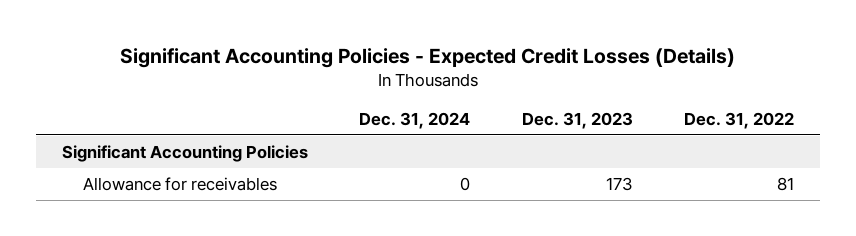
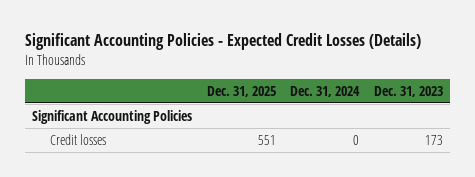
- | Dec. 31, 2024 | Dec. 31, 2023 | Dec. 31, 2022
+ | Dec. 31, 2025 | Dec. 31, 2024 | Dec. 31, 2023
- Allowance for receivables | 0 | 173 | 81
+ Credit losses | 551 | 0 | 173

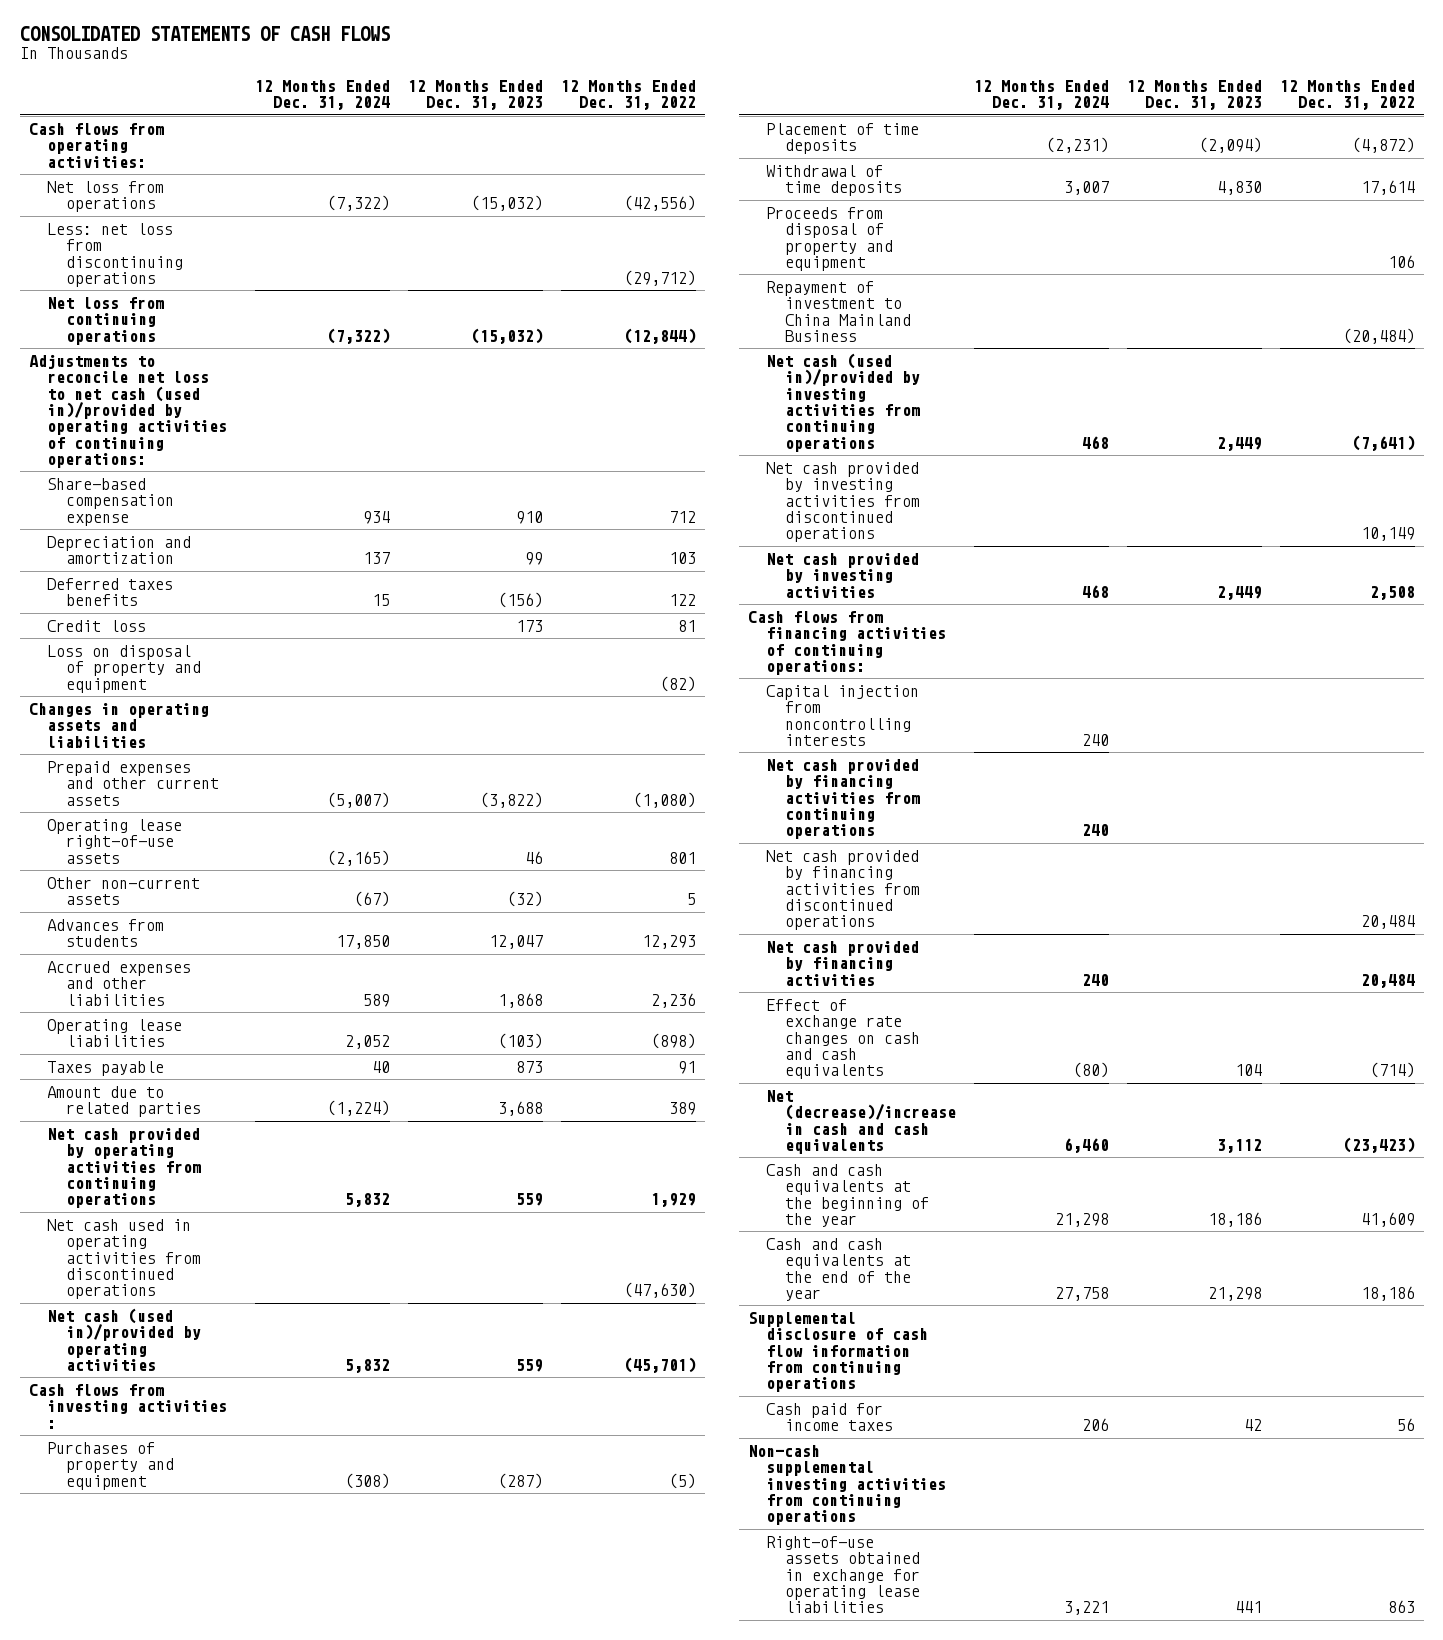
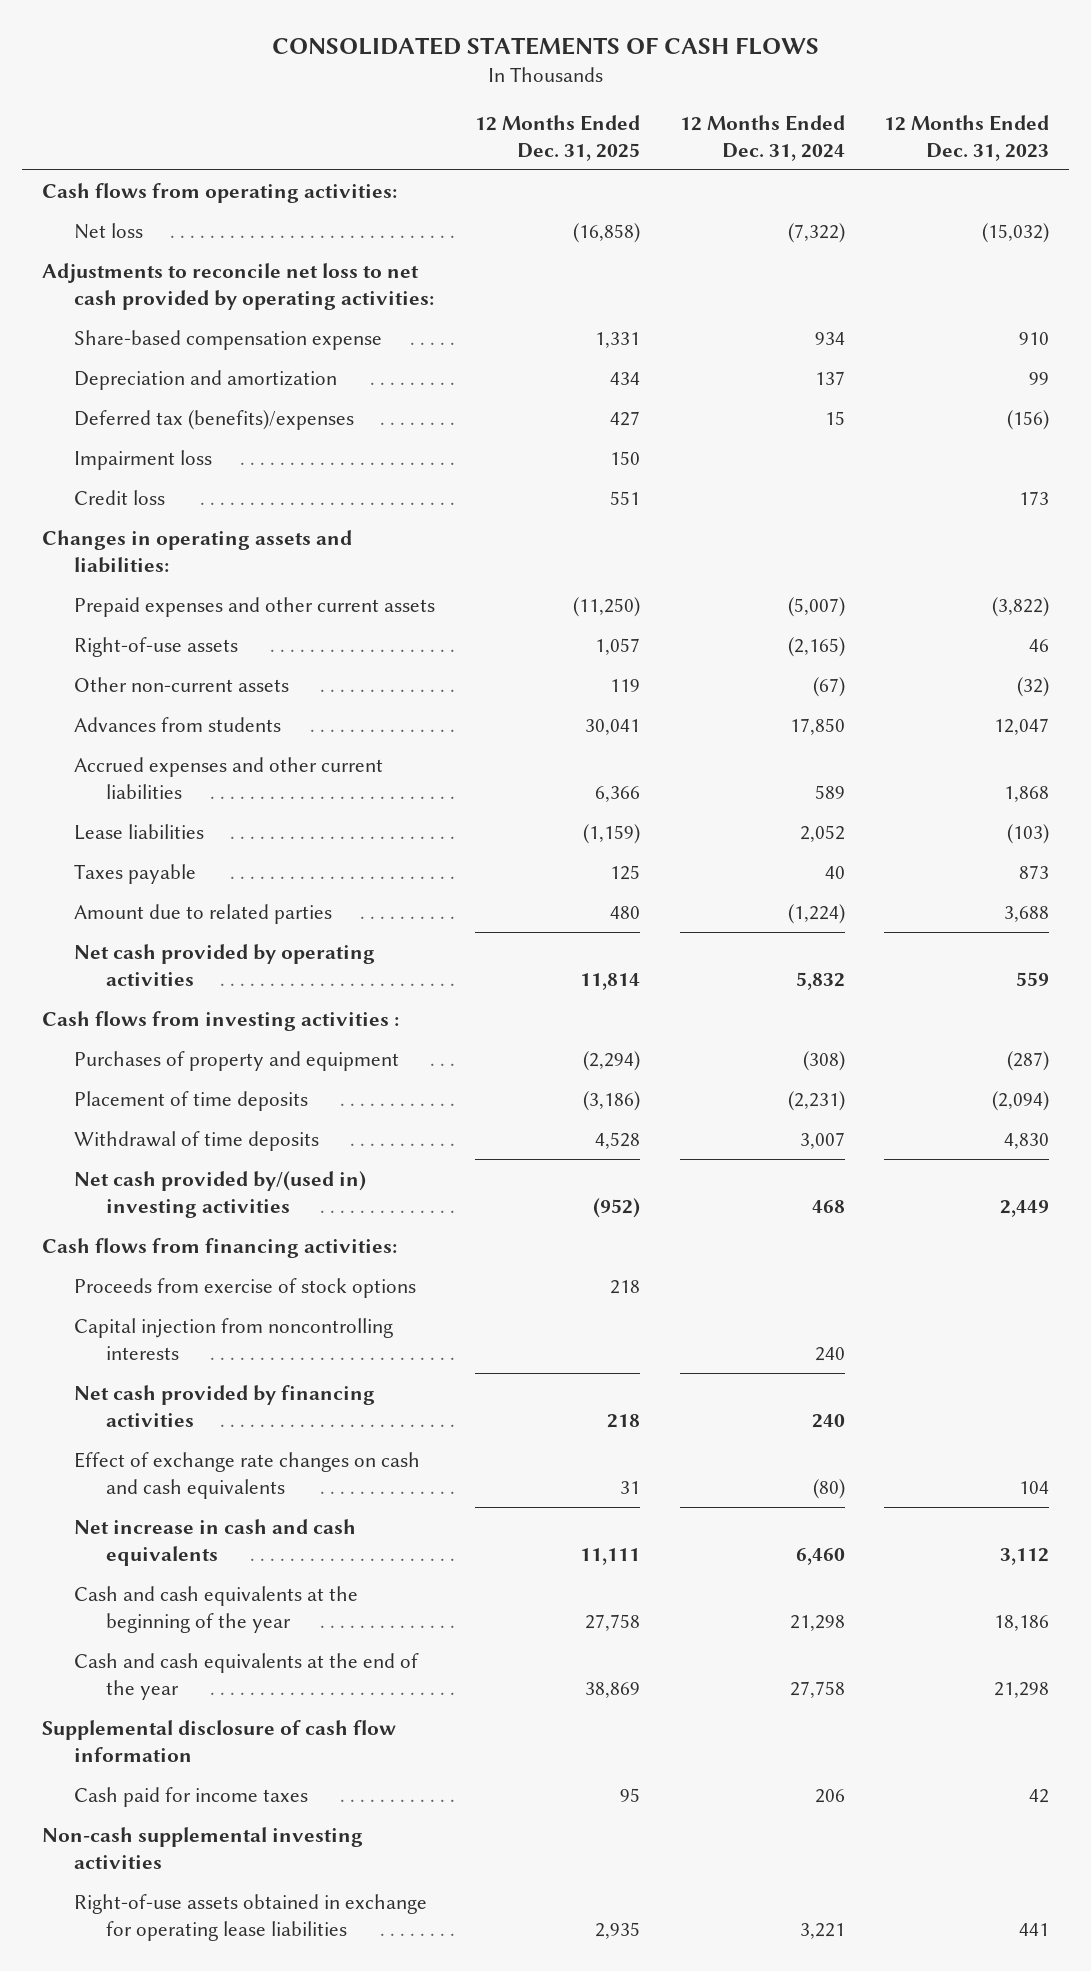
- | 12 Months Ended Dec. 31, 2024 | 12 Months Ended Dec. 31, 2023 | 12 Months Ended Dec. 31, 2022
+ | 12 Months Ended Dec. 31, 2025 | 12 Months Ended Dec. 31, 2024 | 12 Months Ended Dec. 31, 2023
- Net loss from operations | (7,322) | (15,032) | (42,556)
- Less: net loss from discontinuing operations | | | (29,712)
- Net loss from continuing operations | (7,322) | (15,032) | (12,844)
- Adjustments to reconcile net loss to net cash (used in)/provided by operating activities of continuing operations:
+ Net loss | (16,858) | (7,322) | (15,032)
+ Adjustments to reconcile net loss to net cash provided by operating activities:
- Deferred taxes benefits | 15 | (156) | 122
+ Deferred tax (benefits)/expenses | 427 | 15 | (156)
+ Impairment loss | 150 | |
- Loss on disposal of property and equipment | | | (82)
- Changes in operating assets and liabilities
+ Changes in operating assets and liabilities:
- Operating lease right-of-use assets | (2,165) | 46 | 801
+ Right-of-use assets | 1,057 | (2,165) | 46
- Accrued expenses and other liabilities | 589 | 1,868 | 2,236
- Operating lease liabilities | 2,052 | (103) | (898)
+ Accrued expenses and other current liabilities | 6,366 | 589 | 1,868
+ Lease liabilities | (1,159) | 2,052 | (103)
- Net cash provided by operating activities from continuing operations | 5,832 | 559 | 1,929
- Net cash used in operating activities from discontinued operations | | | (47,630)
- Net cash (used in)/provided by operating activities | 5,832 | 559 | (45,701)
+ Net cash provided by operating activities | 11,814 | 5,832 | 559
- Proceeds from disposal of property and equipment | | | 106
- Repayment of investment to China Mainland Business | | | (20,484)
- Net cash (used in)/provided by investing activities from continuing operations | 468 | 2,449 | (7,641)
- Net cash provided by investing activities from discontinued operations | | | 10,149
- Net cash provided by investing activities | 468 | 2,449 | 2,508
- Cash flows from financing activities of continuing operations:
+ Net cash provided by/(used in) investing activities | (952) | 468 | 2,449
+ Cash flows from financing activities:
+ Proceeds from exercise of stock options | 218 | |
- Net cash provided by financing activities from continuing operations | 240 | |
- Net cash provided by financing activities from discontinued operations | | | 20,484
- Net (decrease)/increase in cash and cash equivalents | 6,460 | 3,112 | (23,423)
+ Net increase in cash and cash equivalents | 11,111 | 6,460 | 3,112
- Supplemental disclosure of cash flow information from continuing operations
+ Supplemental disclosure of cash flow information
- Non-cash supplemental investing activities from continuing operations
+ Non-cash supplemental investing activities

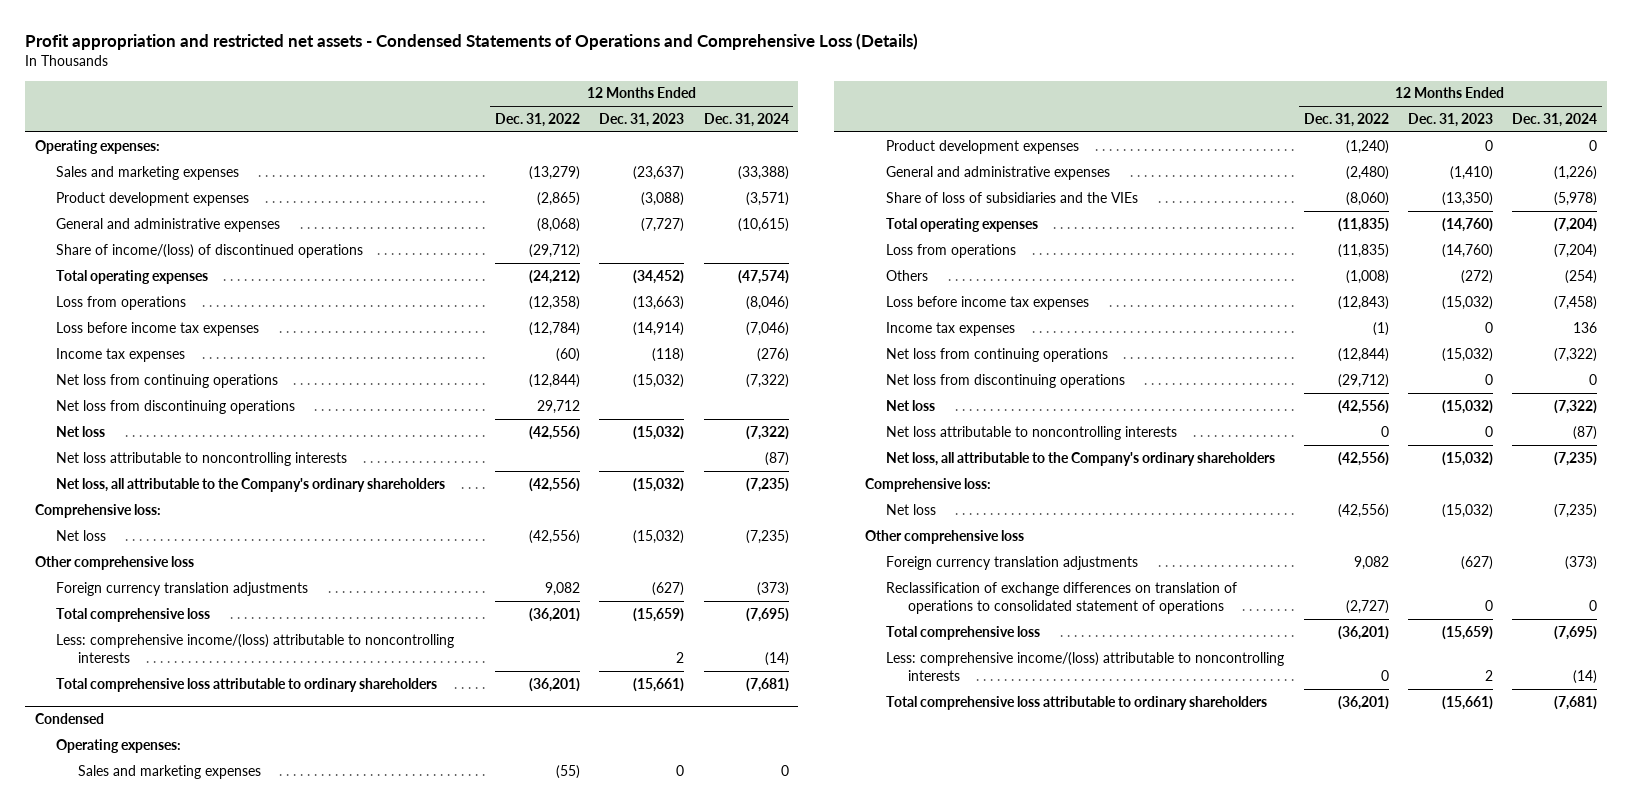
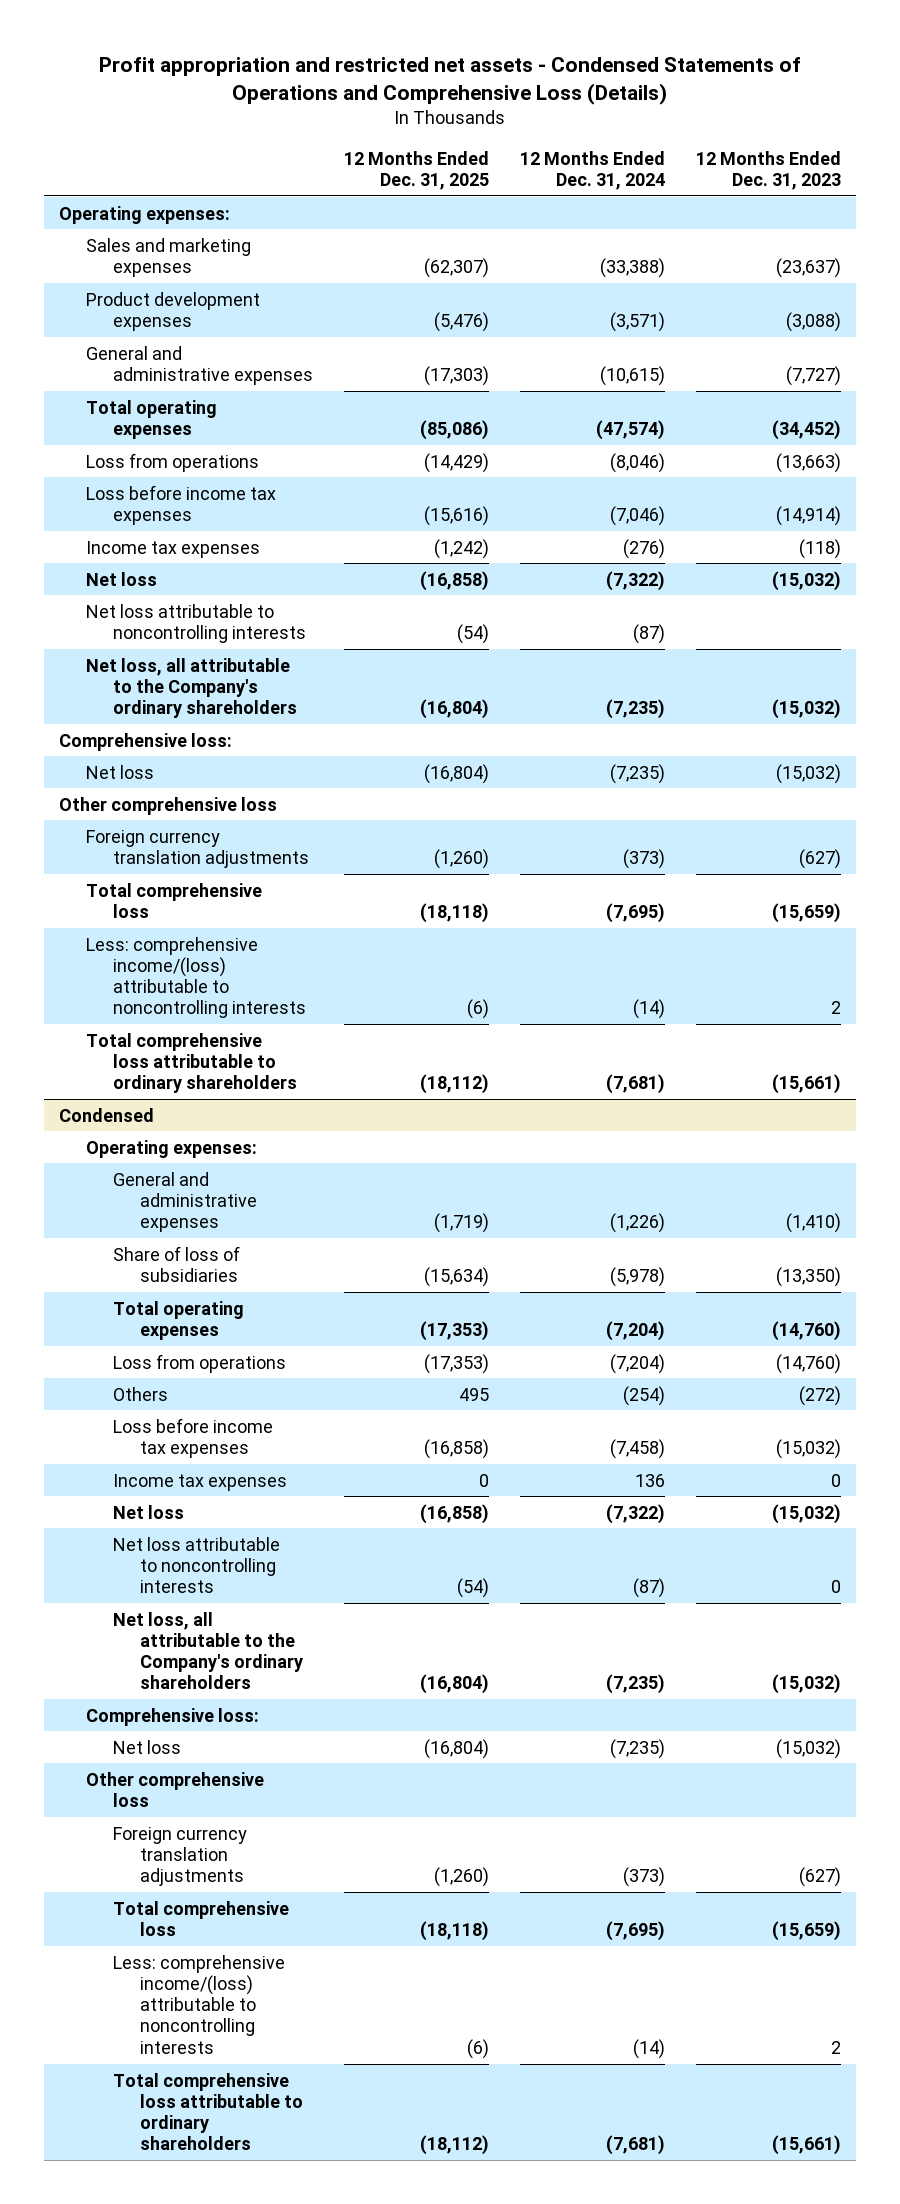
- | 12 Months Ended Dec. 31, 2022 | 12 Months Ended Dec. 31, 2023 | 12 Months Ended Dec. 31, 2024
+ | 12 Months Ended Dec. 31, 2025 | 12 Months Ended Dec. 31, 2024 | 12 Months Ended Dec. 31, 2023
- Share of income/(loss) of discontinued operations | (29,712) | |
- Net loss from continuing operations | (12,844) | (15,032) | (7,322)
- Net loss from discontinuing operations | 29,712 | |
@ Condensed
- Sales and marketing expenses | (55) | 0 | 0
- Product development expenses | (1,240) | 0 | 0
- Share of loss of subsidiaries and the VIEs | (8,060) | (13,350) | (5,978)
+ Share of loss of subsidiaries | (15,634) | (5,978) | (13,350)
- Net loss from continuing operations | (12,844) | (15,032) | (7,322)
- Net loss from discontinuing operations | (29,712) | 0 | 0
- Reclassification of exchange differences on translation of operations to consolidated statement of operations | (2,727) | 0 | 0

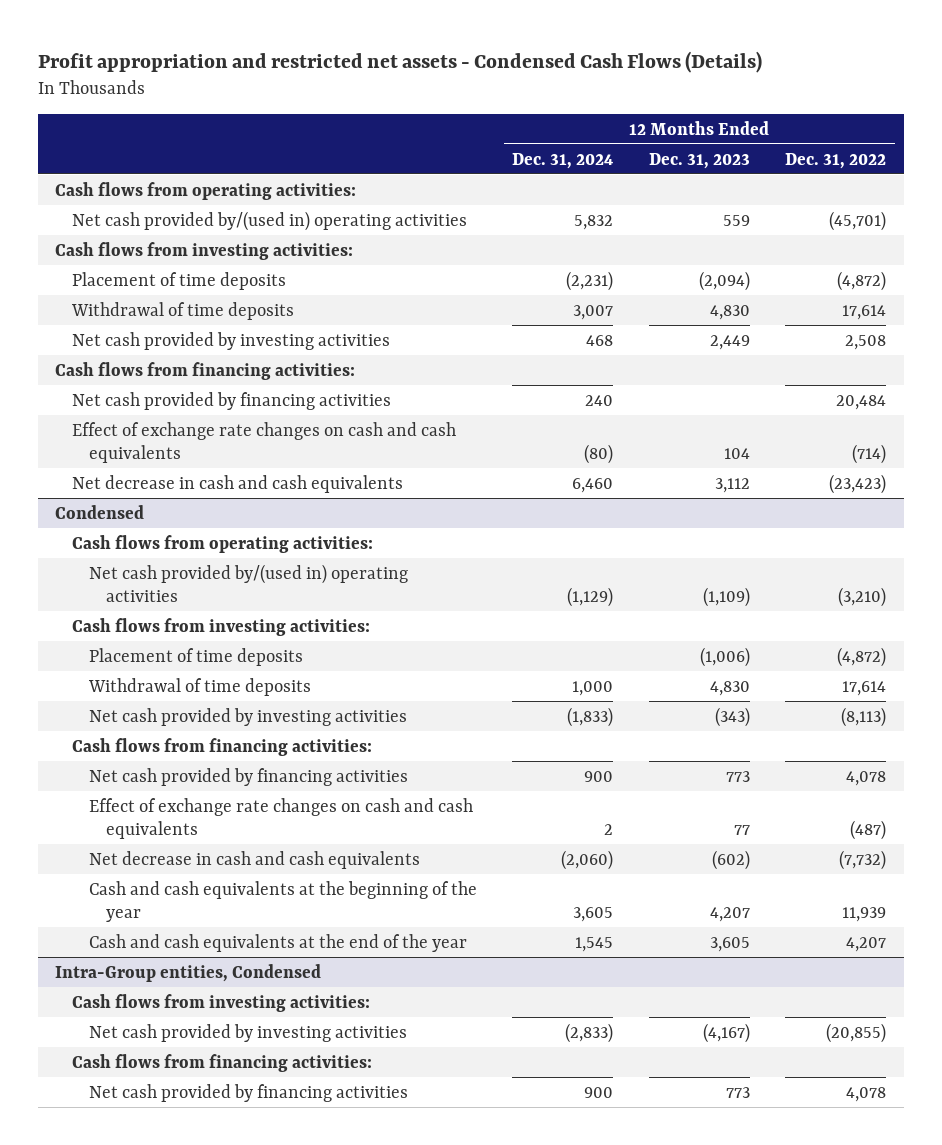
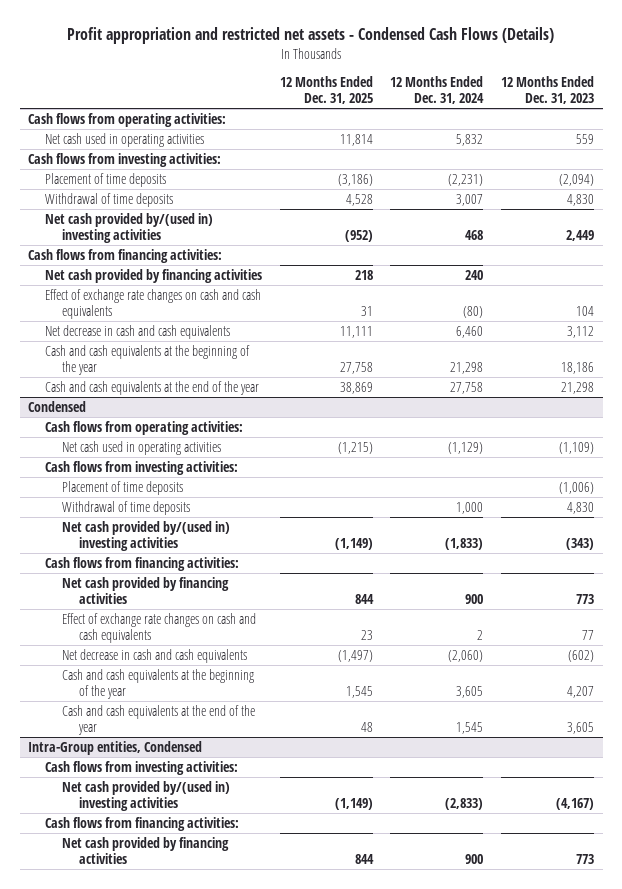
- | 12 Months Ended Dec. 31, 2024 | 12 Months Ended Dec. 31, 2023 | 12 Months Ended Dec. 31, 2022
+ | 12 Months Ended Dec. 31, 2025 | 12 Months Ended Dec. 31, 2024 | 12 Months Ended Dec. 31, 2023
- Net cash provided by/(used in) operating activities | 5,832 | 559 | (45,701)
+ Net cash used in operating activities | 11,814 | 5,832 | 559
- Net cash provided by investing activities | 468 | 2,449 | 2,508
+ Net cash provided by/(used in) investing activities | (952) | 468 | 2,449
+ Cash and cash equivalents at the beginning of the year | 27,758 | 21,298 | 18,186
+ Cash and cash equivalents at the end of the year | 38,869 | 27,758 | 21,298
@ Condensed
- Net cash provided by/(used in) operating activities | (1,129) | (1,109) | (3,210)
+ Net cash used in operating activities | (1,215) | (1,129) | (1,109)
- Net cash provided by investing activities | (1,833) | (343) | (8,113)
+ Net cash provided by/(used in) investing activities | (1,149) | (1,833) | (343)
@ Intra-Group entities, Condensed
- Net cash provided by investing activities | (2,833) | (4,167) | (20,855)
+ Net cash provided by/(used in) investing activities | (1,149) | (2,833) | (4,167)

